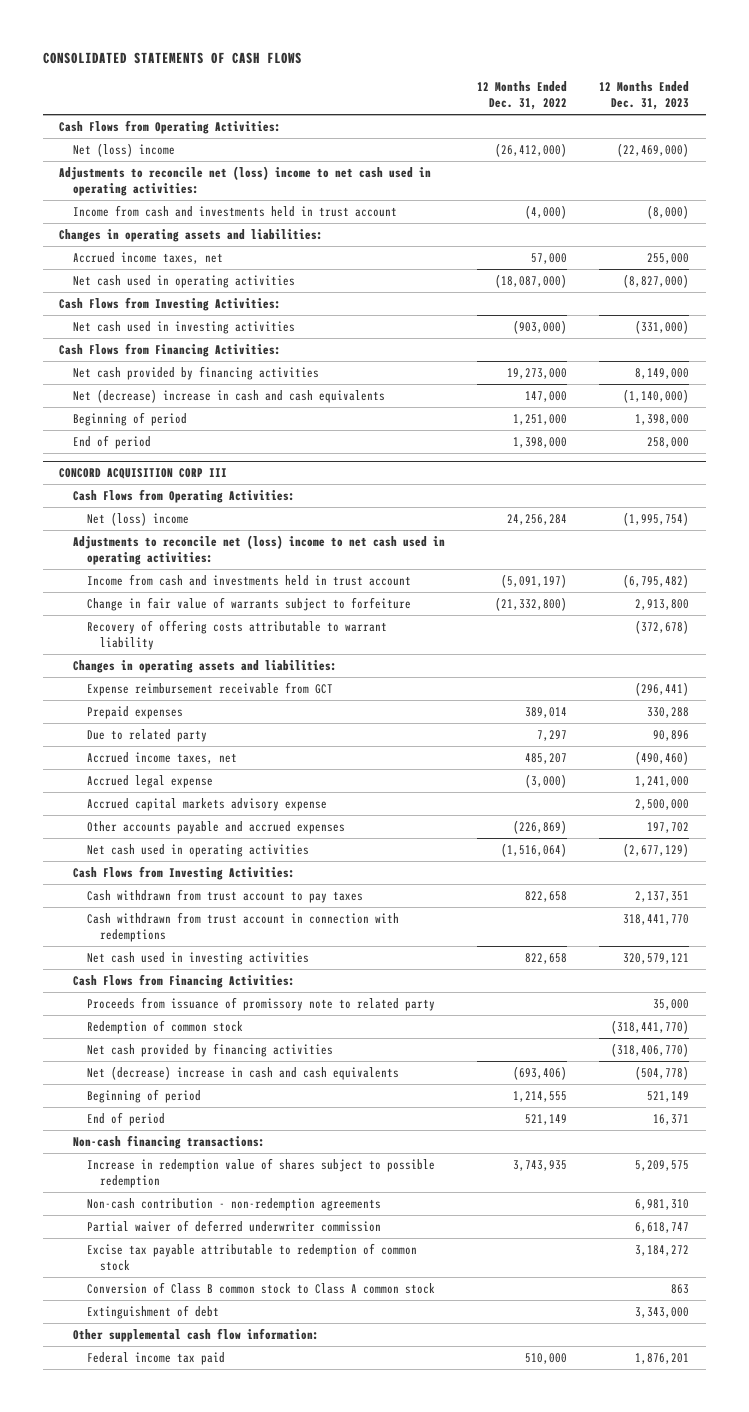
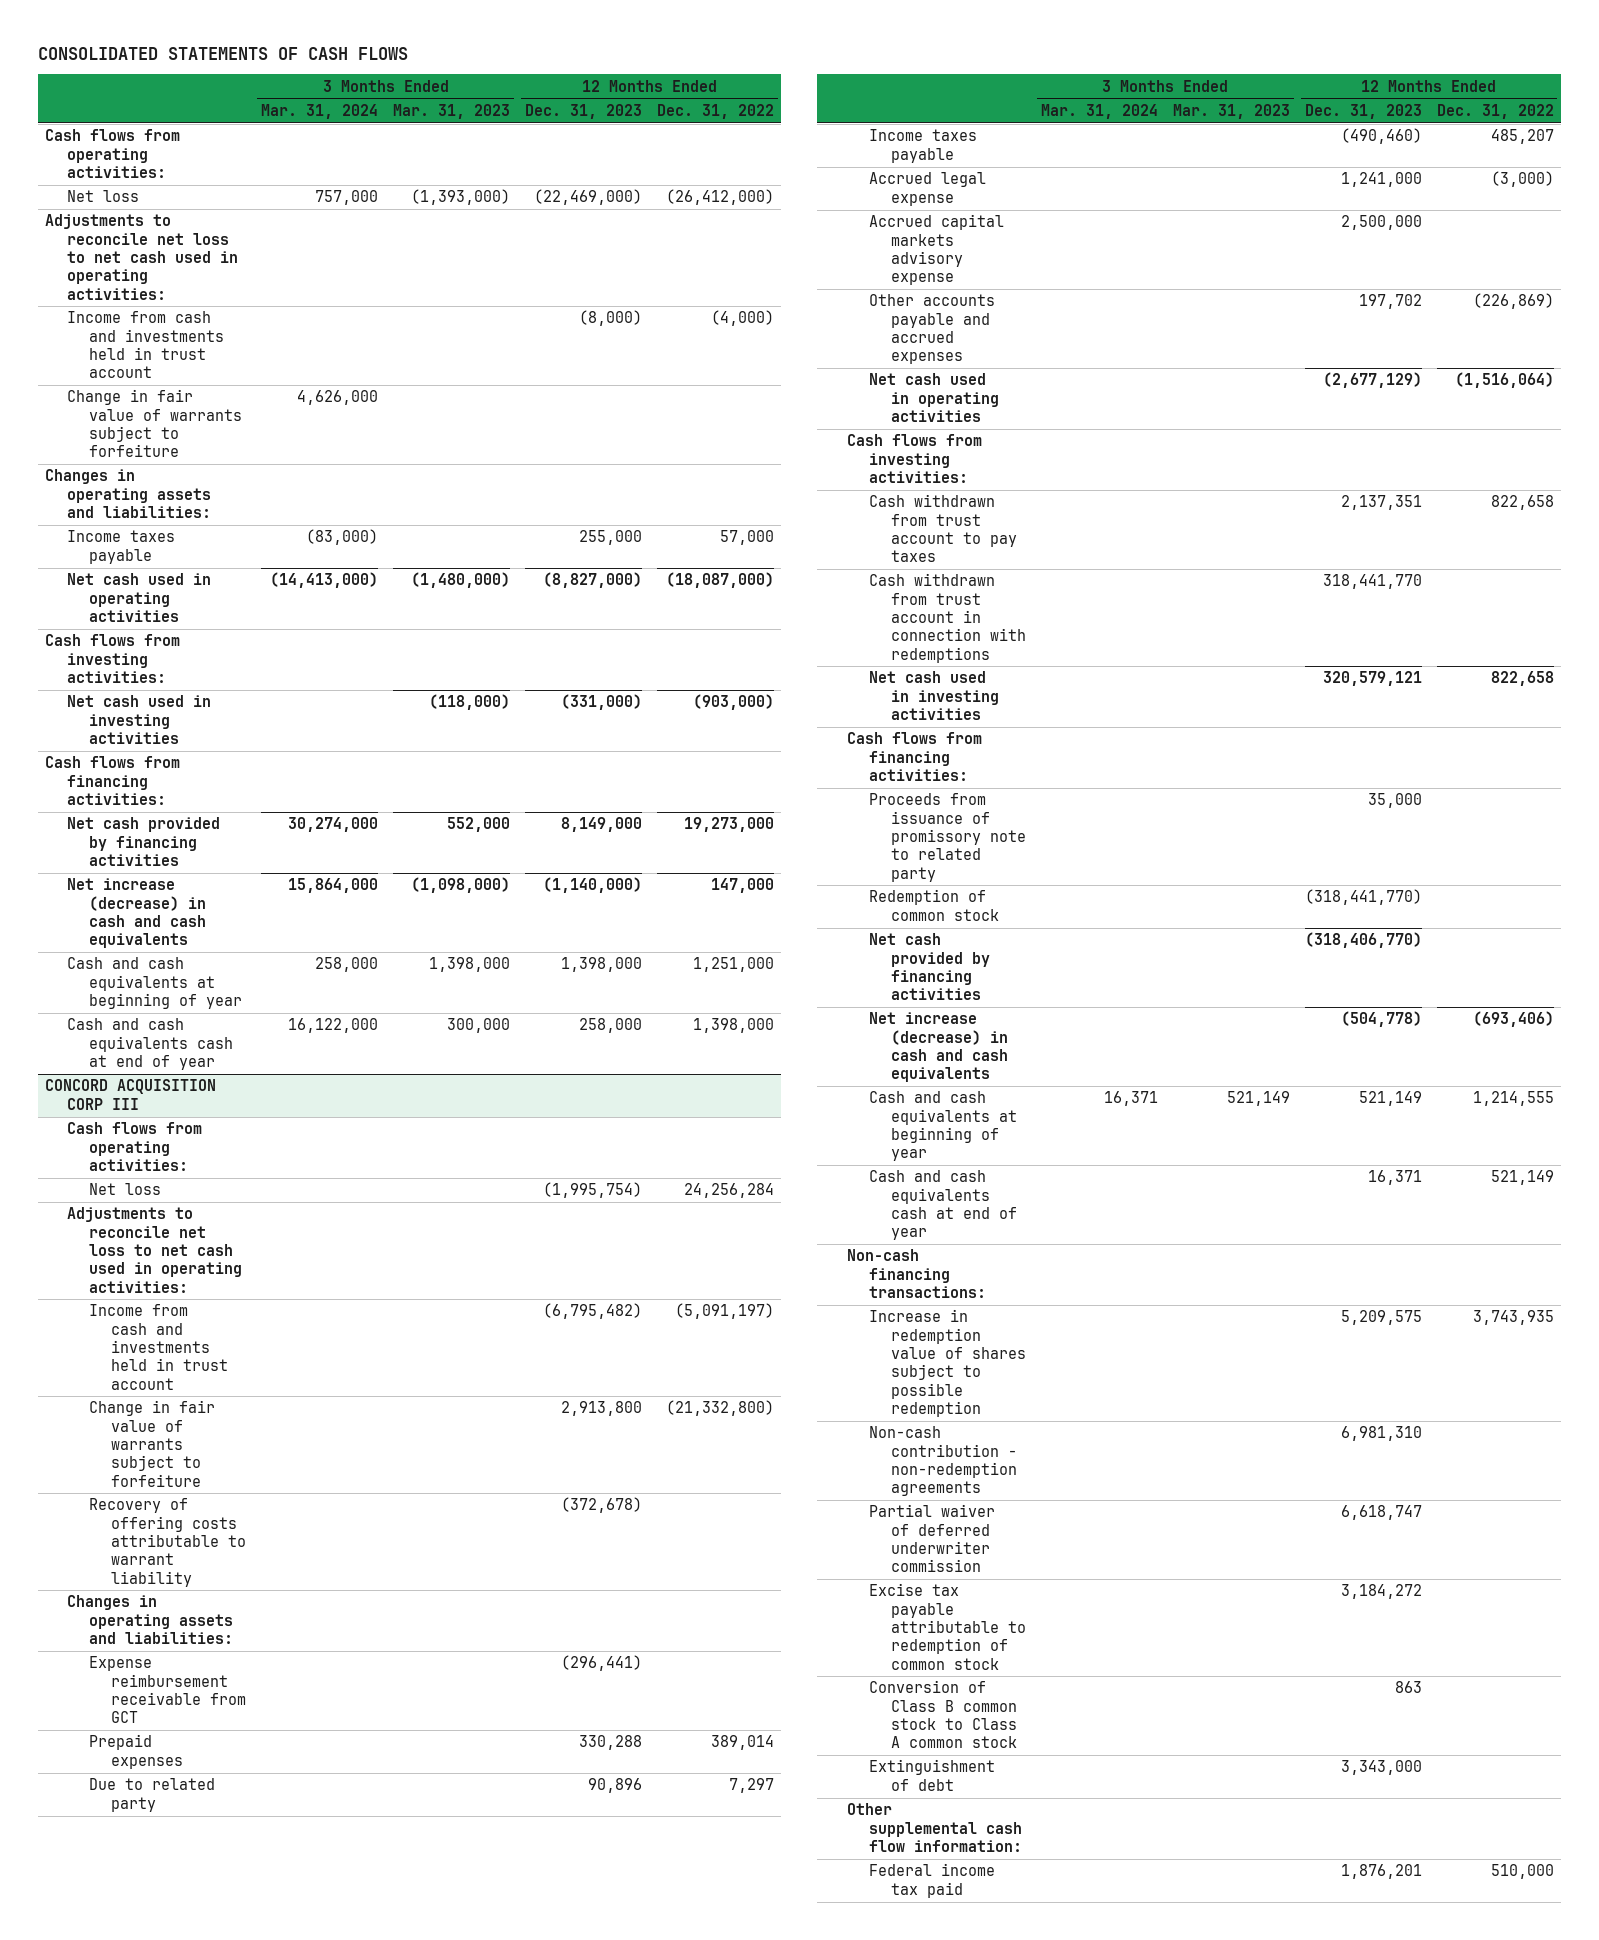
- | 12 Months Ended Dec. 31, 2022 | 12 Months Ended Dec. 31, 2023
+ | 3 Months Ended Mar. 31, 2024 | 3 Months Ended Mar. 31, 2023 | 12 Months Ended Dec. 31, 2023 | 12 Months Ended Dec. 31, 2022
- Cash Flows from Operating Activities:
- Net (loss) income | (26,412,000) | (22,469,000)
- Adjustments to reconcile net (loss) income to net cash used in operating activities:
+ Cash flows from operating activities:
+ Net loss | 757,000 | (1,393,000) | (22,469,000) | (26,412,000)
+ Adjustments to reconcile net loss to net cash used in operating activities:
+ Change in fair value of warrants subject to forfeiture | 4,626,000 | | |
- Accrued income taxes, net | 57,000 | 255,000
+ Income taxes payable | (83,000) | | 255,000 | 57,000
- Cash Flows from Investing Activities:
+ Cash flows from investing activities:
- Cash Flows from Financing Activities:
+ Cash flows from financing activities:
- Net (decrease) increase in cash and cash equivalents | 147,000 | (1,140,000)
- Beginning of period | 1,251,000 | 1,398,000
- End of period | 1,398,000 | 258,000
+ Net increase (decrease) in cash and cash equivalents | 15,864,000 | (1,098,000) | (1,140,000) | 147,000
+ Cash and cash equivalents at beginning of year | 258,000 | 1,398,000 | 1,398,000 | 1,251,000
+ Cash and cash equivalents cash at end of year | 16,122,000 | 300,000 | 258,000 | 1,398,000
@ CONCORD ACQUISITION CORP III
- Cash Flows from Operating Activities:
- Net (loss) income | 24,256,284 | (1,995,754)
- Adjustments to reconcile net (loss) income to net cash used in operating activities:
+ Cash flows from operating activities:
+ Net loss | | | (1,995,754) | 24,256,284
+ Adjustments to reconcile net loss to net cash used in operating activities:
- Accrued income taxes, net | 485,207 | (490,460)
+ Income taxes payable | | | (490,460) | 485,207
- Cash Flows from Investing Activities:
+ Cash flows from investing activities:
- Cash Flows from Financing Activities:
+ Cash flows from financing activities:
- Net (decrease) increase in cash and cash equivalents | (693,406) | (504,778)
- Beginning of period | 1,214,555 | 521,149
- End of period | 521,149 | 16,371
+ Net increase (decrease) in cash and cash equivalents | | | (504,778) | (693,406)
+ Cash and cash equivalents at beginning of year | 16,371 | 521,149 | 521,149 | 1,214,555
+ Cash and cash equivalents cash at end of year | | | 16,371 | 521,149

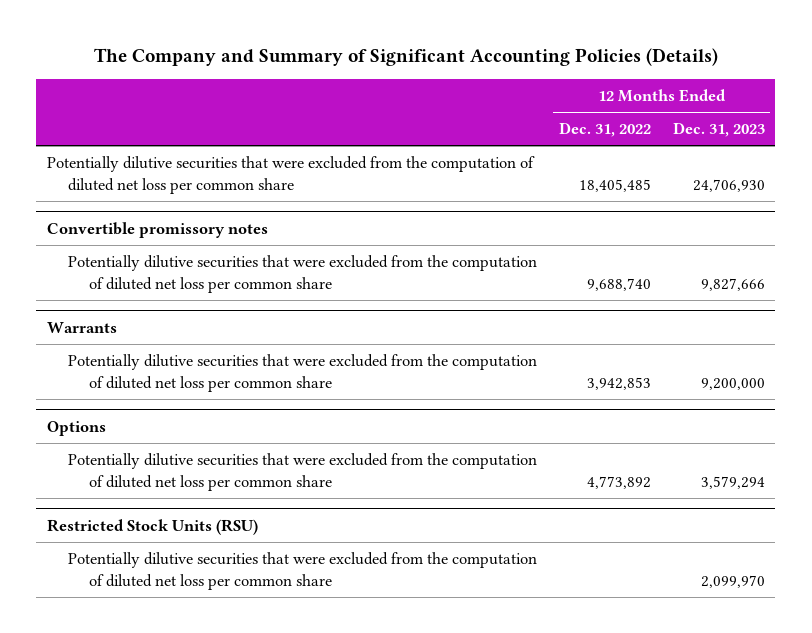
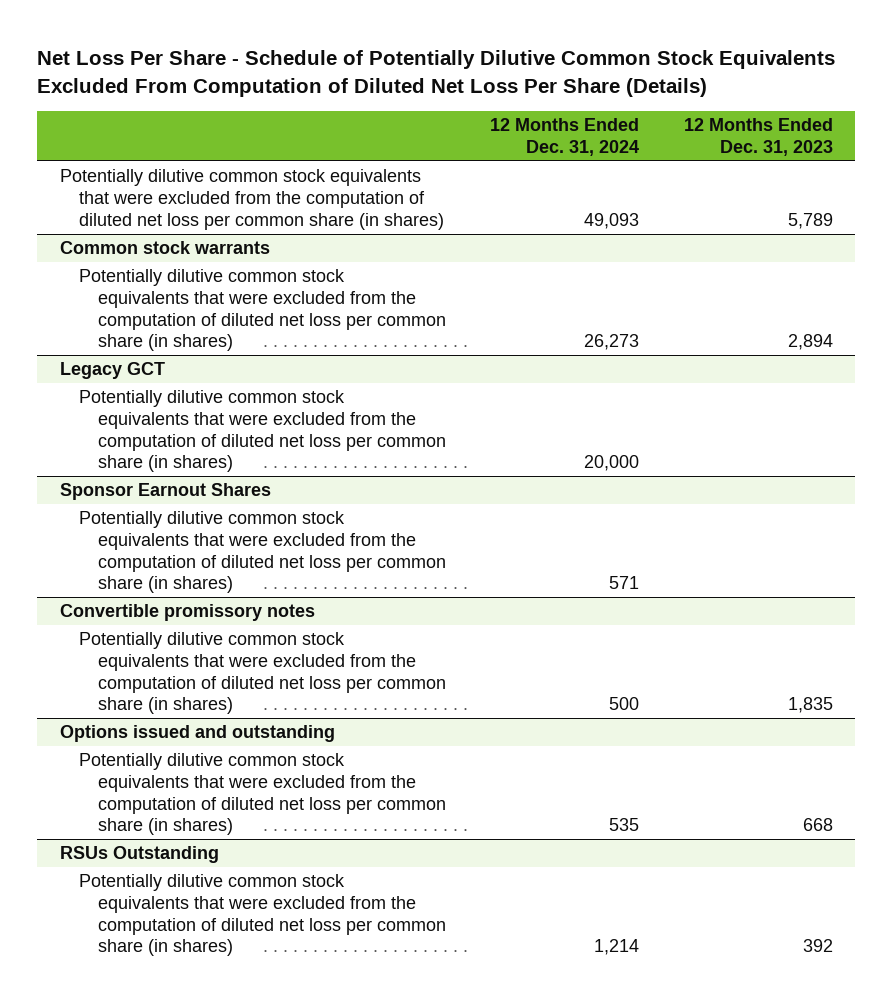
- The Company and Summary of Significant Accounting Policies (Details)
+ Net Loss Per Share - Schedule of Potentially Dilutive Common Stock Equivalents Excluded From Computation of Diluted Net Loss Per Share (Details)
- | 12 Months Ended Dec. 31, 2022 | 12 Months Ended Dec. 31, 2023
+ | 12 Months Ended Dec. 31, 2024 | 12 Months Ended Dec. 31, 2023
- Potentially dilutive securities that were excluded from the computation of diluted net loss per common share | 18,405,485 | 24,706,930
+ Potentially dilutive common stock equivalents that were excluded from the computation of diluted net loss per common share (in shares) | 49,093 | 5,789
+ Common stock warrants
+ Potentially dilutive common stock equivalents that were excluded from the computation of diluted net loss per common share (in shares) | 26,273 | 2,894
+ Legacy GCT
+ Potentially dilutive common stock equivalents that were excluded from the computation of diluted net loss per common share (in shares) | 20,000 |
+ Sponsor Earnout Shares
+ Potentially dilutive common stock equivalents that were excluded from the computation of diluted net loss per common share (in shares) | 571 |
@ Convertible promissory notes
- Potentially dilutive securities that were excluded from the computation of diluted net loss per common share | 9,688,740 | 9,827,666
- Warrants
- Potentially dilutive securities that were excluded from the computation of diluted net loss per common share | 3,942,853 | 9,200,000
- Options
- Potentially dilutive securities that were excluded from the computation of diluted net loss per common share | 4,773,892 | 3,579,294
- Restricted Stock Units (RSU)
- Potentially dilutive securities that were excluded from the computation of diluted net loss per common share | | 2,099,970
@ Convertible promissory notes
+ Potentially dilutive common stock equivalents that were excluded from the computation of diluted net loss per common share (in shares) | 500 | 1,835
+ Options issued and outstanding
+ Potentially dilutive common stock equivalents that were excluded from the computation of diluted net loss per common share (in shares) | 535 | 668
+ RSUs Outstanding
+ Potentially dilutive common stock equivalents that were excluded from the computation of diluted net loss per common share (in shares) | 1,214 | 392

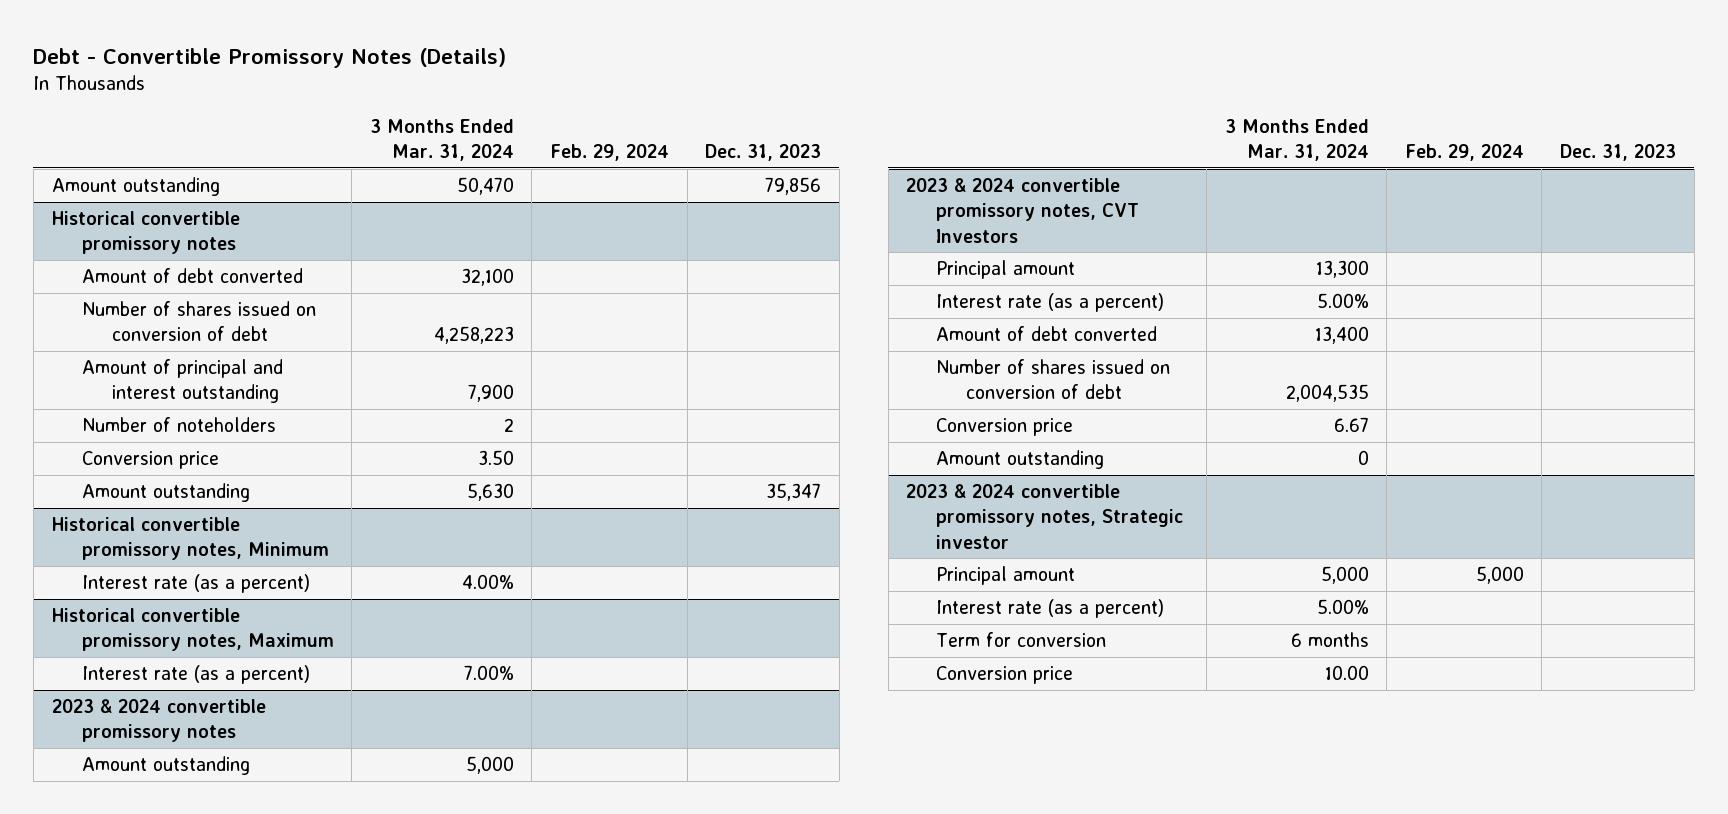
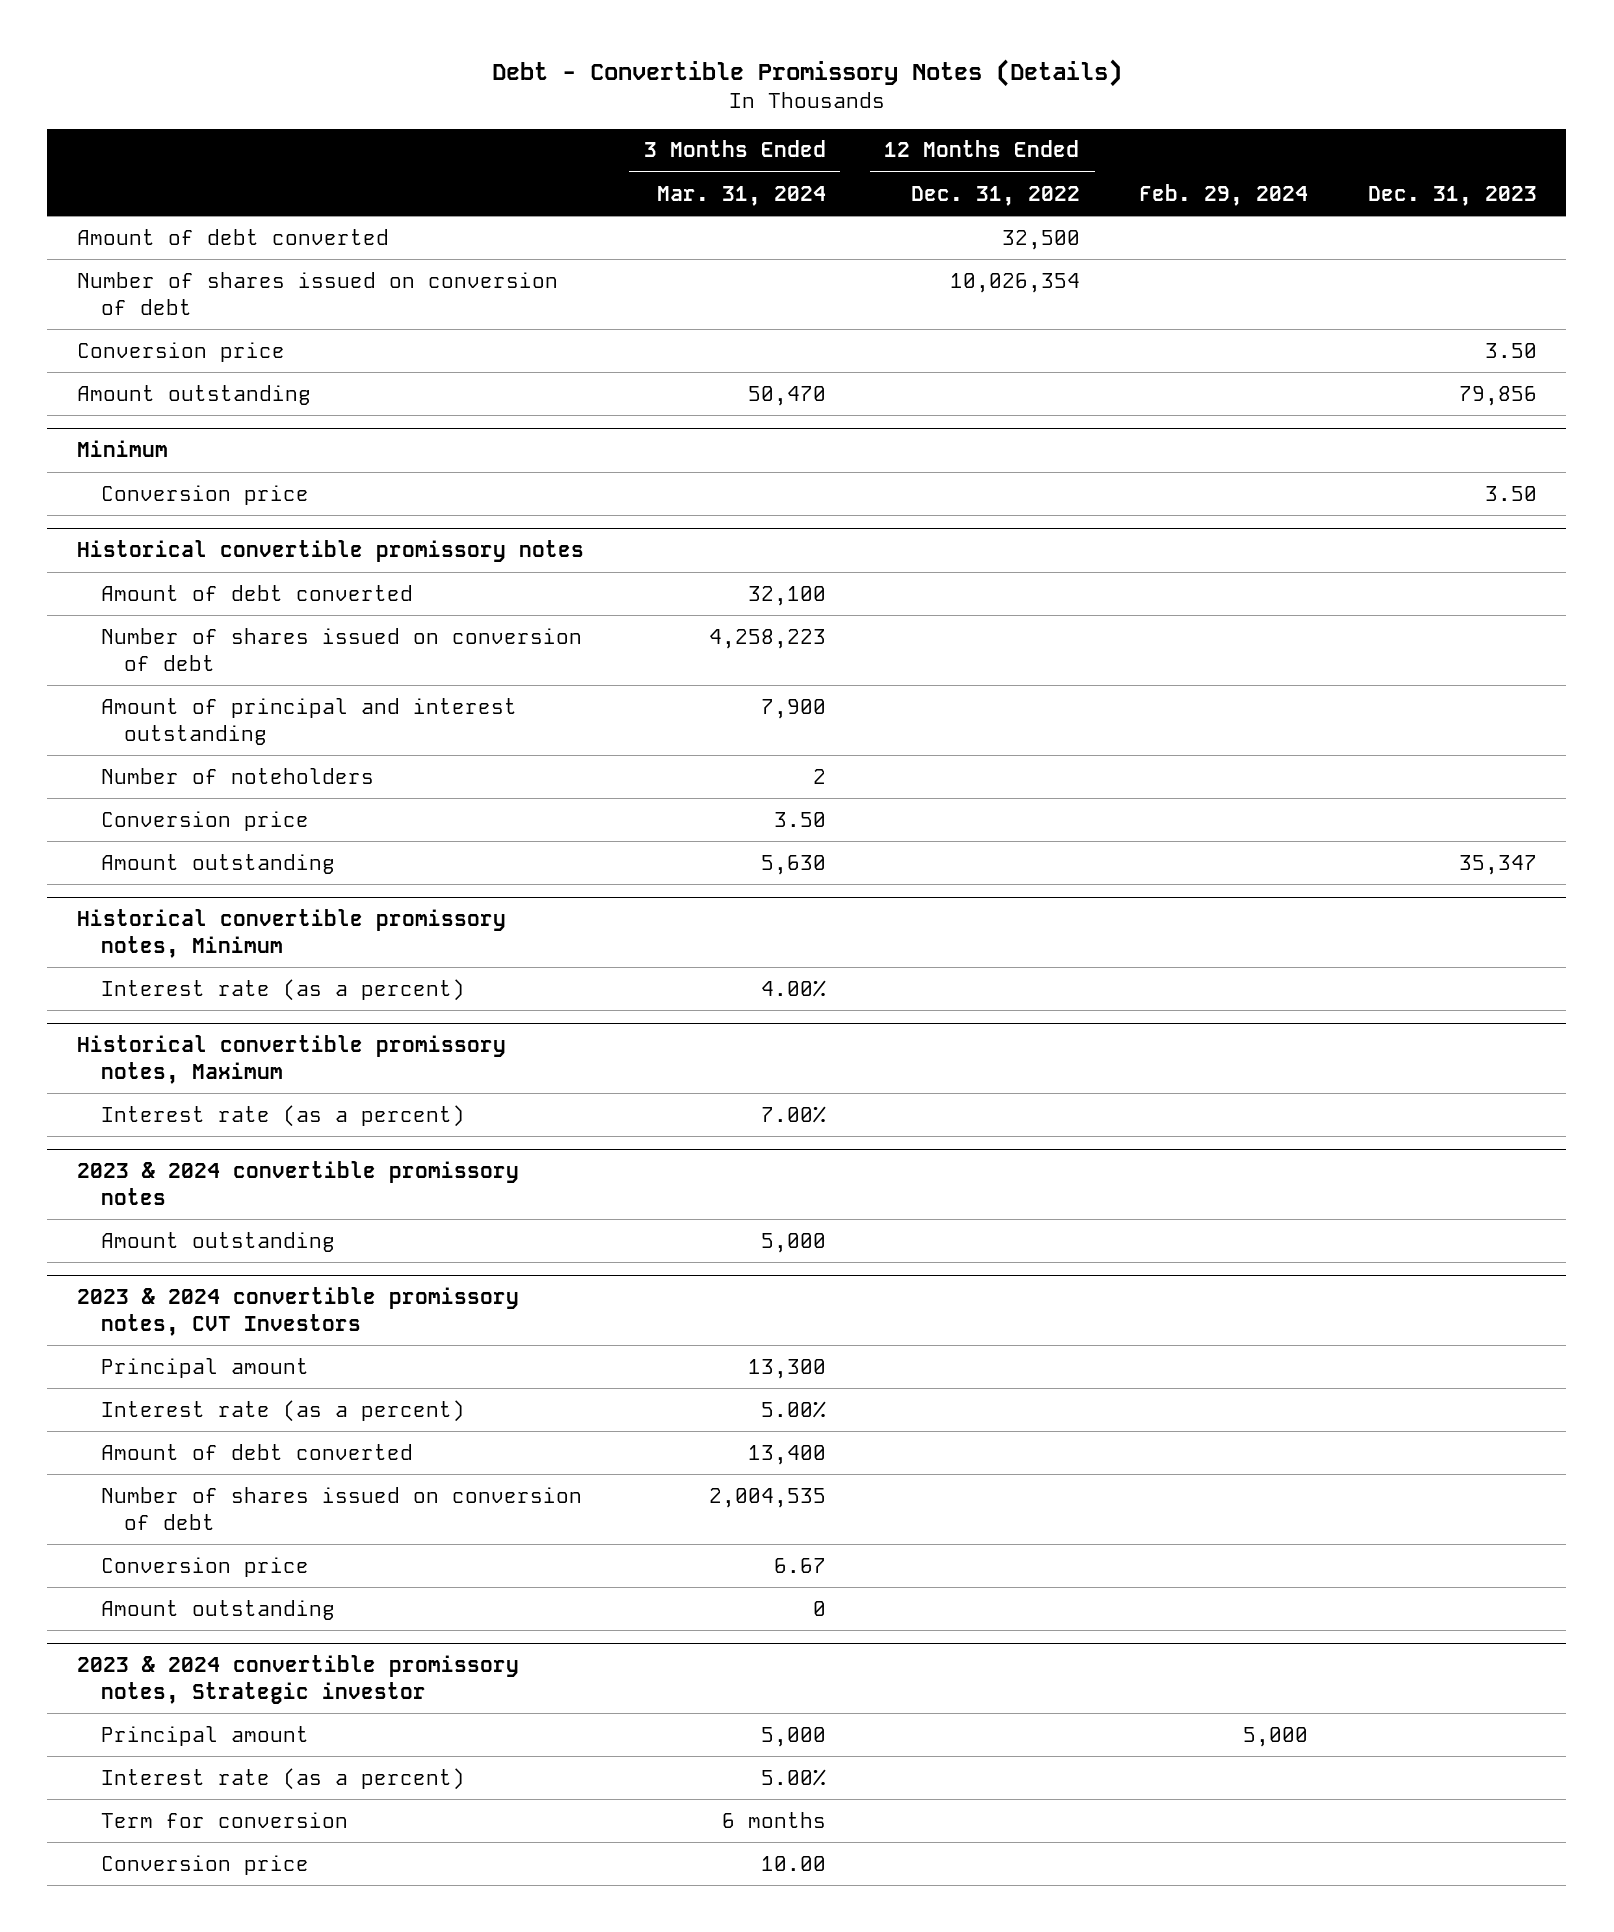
- | 3 Months Ended Mar. 31, 2024 | Feb. 29, 2024 | Dec. 31, 2023
+ | 3 Months Ended Mar. 31, 2024 | 12 Months Ended Dec. 31, 2022 | Feb. 29, 2024 | Dec. 31, 2023
+ Amount of debt converted | | 32,500 | |
+ Number of shares issued on conversion of debt | | 10,026,354 | |
+ Conversion price | | | | 3.50
+ Minimum
+ Conversion price | | | | 3.50

